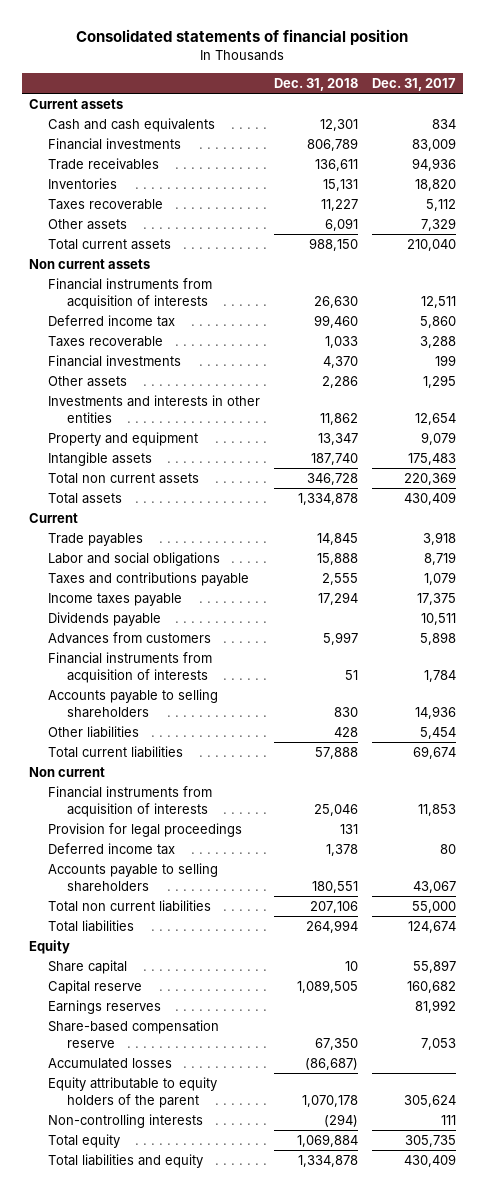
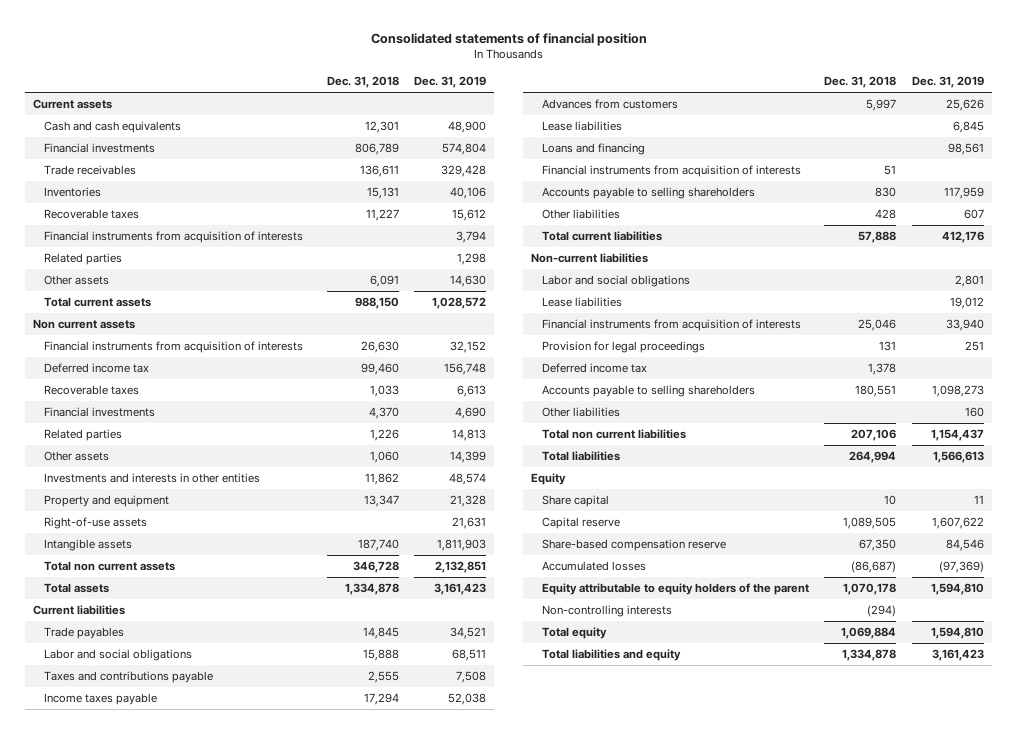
- | Dec. 31, 2018 | Dec. 31, 2017
+ | Dec. 31, 2018 | Dec. 31, 2019
- Taxes recoverable | 11,227 | 5,112
+ Recoverable taxes | 11,227 | 15,612
+ Financial instruments from acquisition of interests | | 3,794
+ Related parties | | 1,298
- Taxes recoverable | 1,033 | 3,288
+ Recoverable taxes | 1,033 | 6,613
- Other assets | 2,286 | 1,295
+ Related parties | 1,226 | 14,813
+ Other assets | 1,060 | 14,399
+ Right-of-use assets | | 21,631
- Current
+ Current liabilities
- Dividends payable | | 10,511
+ Lease liabilities | | 6,845
+ Loans and financing | | 98,561
- Non current
+ Non-current liabilities
+ Labor and social obligations | | 2,801
+ Lease liabilities | | 19,012
+ Other liabilities | | 160
- Earnings reserves | | 81,992

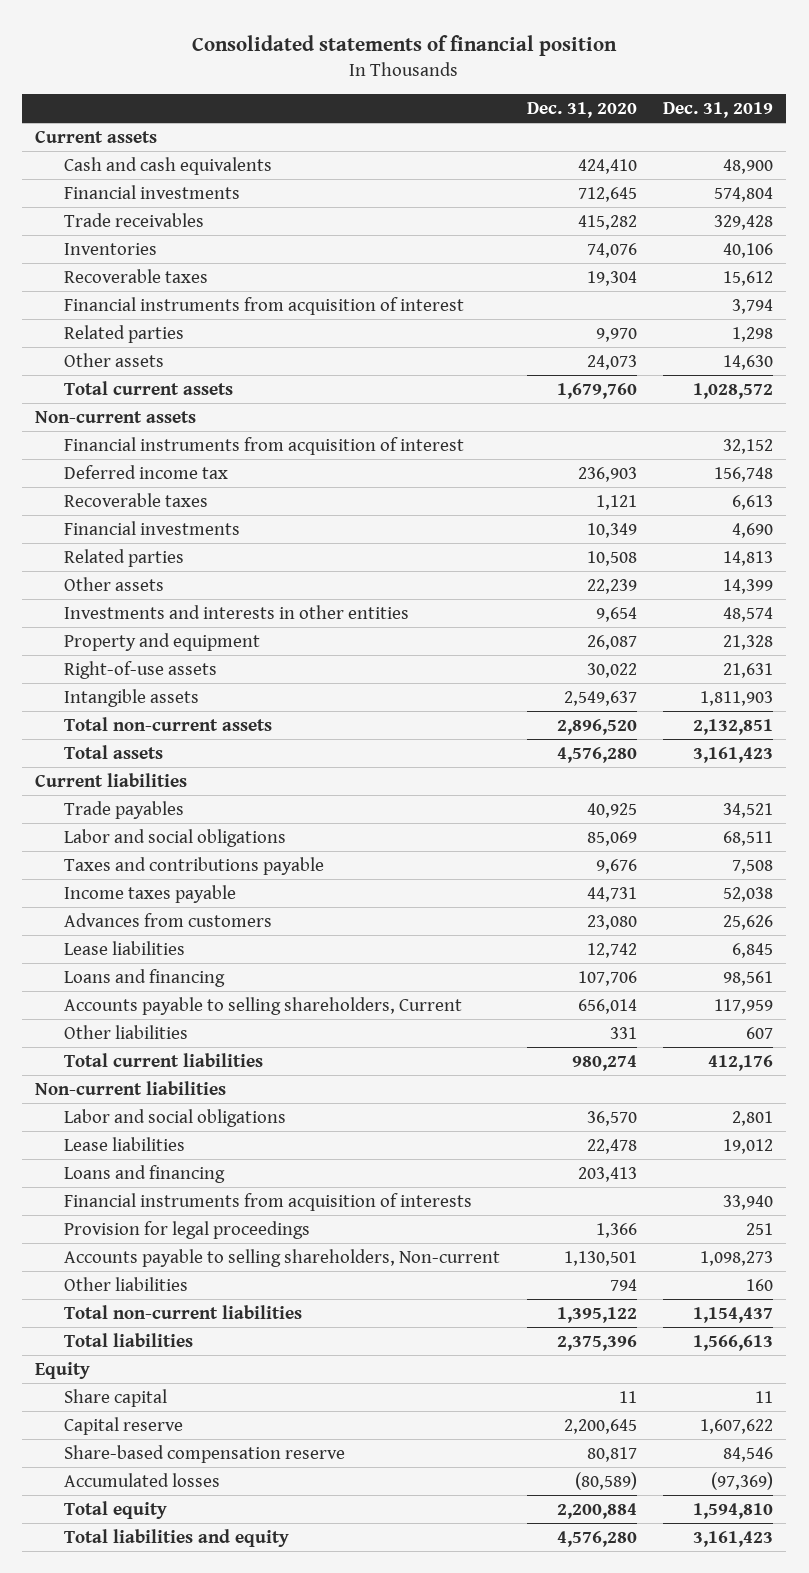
- | Dec. 31, 2018 | Dec. 31, 2019
+ | Dec. 31, 2020 | Dec. 31, 2019
- Financial instruments from acquisition of interests | | 3,794
+ Financial instruments from acquisition of interest | | 3,794
- Non current assets
- Financial instruments from acquisition of interests | 26,630 | 32,152
+ Non-current assets
+ Financial instruments from acquisition of interest | | 32,152
- Total non current assets | 346,728 | 2,132,851
+ Total non-current assets | 2,896,520 | 2,132,851
- Financial instruments from acquisition of interests | 51 |
- Accounts payable to selling shareholders | 830 | 117,959
+ Accounts payable to selling shareholders, Current | 656,014 | 117,959
+ Loans and financing | 203,413 |
- Deferred income tax | 1,378 |
- Accounts payable to selling shareholders | 180,551 | 1,098,273
+ Accounts payable to selling shareholders, Non-current | 1,130,501 | 1,098,273
- Total non current liabilities | 207,106 | 1,154,437
+ Total non-current liabilities | 1,395,122 | 1,154,437
- Equity attributable to equity holders of the parent | 1,070,178 | 1,594,810
- Non-controlling interests | (294) |

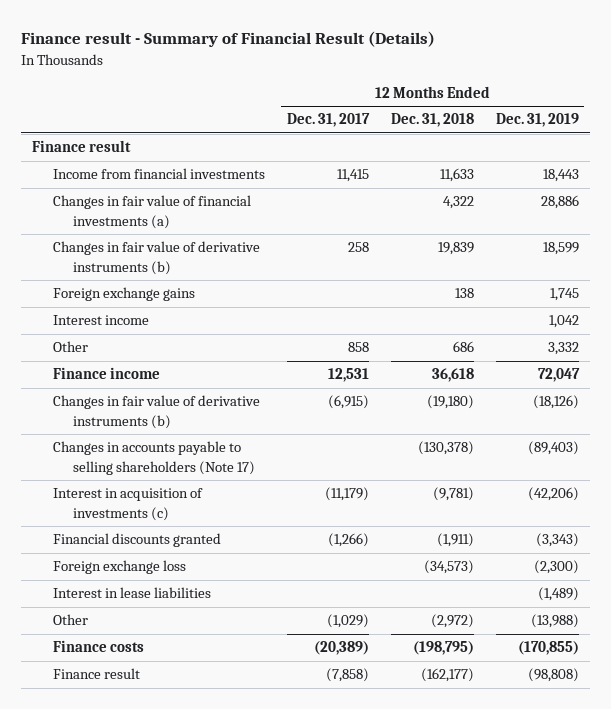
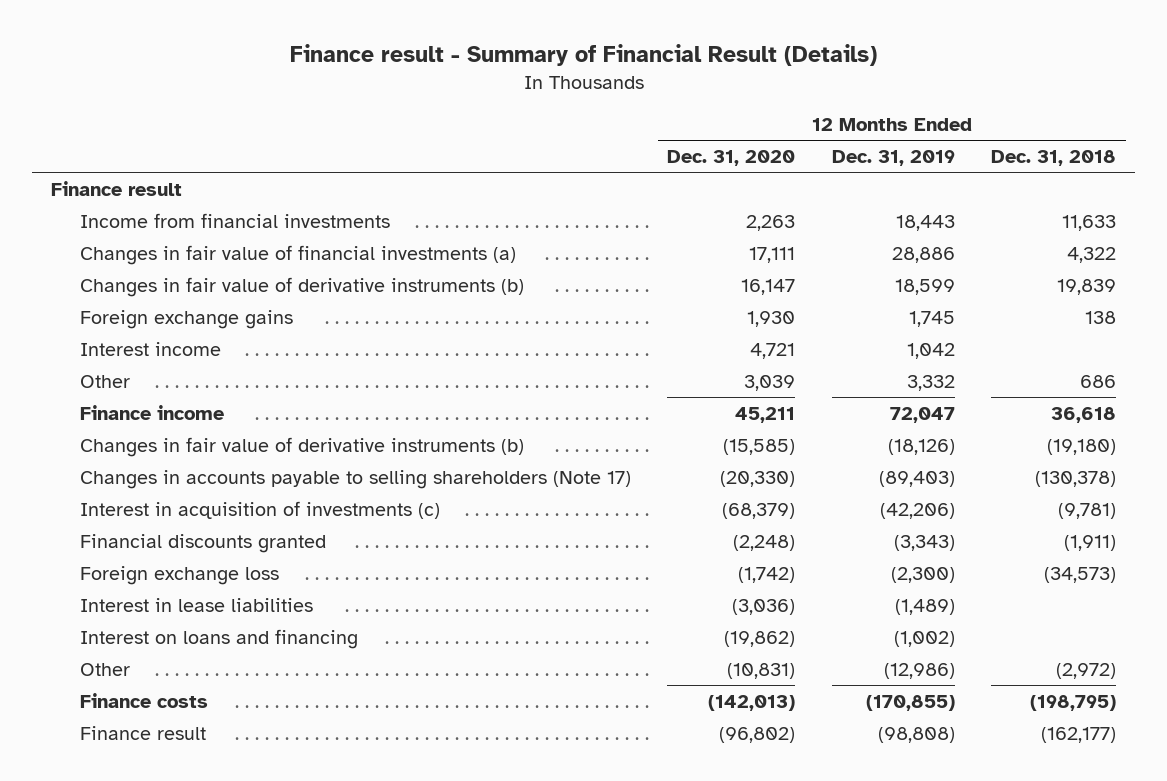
- | 12 Months Ended Dec. 31, 2017 | 12 Months Ended Dec. 31, 2018 | 12 Months Ended Dec. 31, 2019
+ | 12 Months Ended Dec. 31, 2020 | 12 Months Ended Dec. 31, 2019 | 12 Months Ended Dec. 31, 2018
- Other | (1,029) | (2,972) | (13,988)
+ Interest on loans and financing | (19,862) | (1,002) |
+ Other | (10,831) | (12,986) | (2,972)

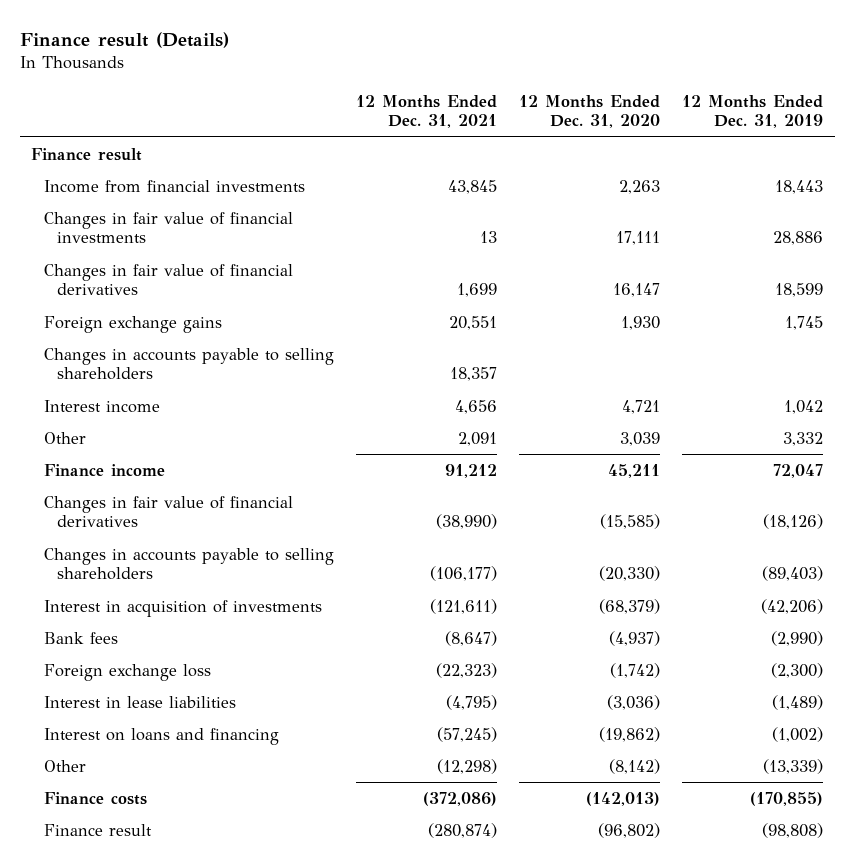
- Finance result - Summary of Financial Result (Details)
+ Finance result (Details)
- | 12 Months Ended Dec. 31, 2020 | 12 Months Ended Dec. 31, 2019 | 12 Months Ended Dec. 31, 2018
+ | 12 Months Ended Dec. 31, 2021 | 12 Months Ended Dec. 31, 2020 | 12 Months Ended Dec. 31, 2019
- Changes in fair value of financial investments (a) | 17,111 | 28,886 | 4,322
- Changes in fair value of derivative instruments (b) | 16,147 | 18,599 | 19,839
+ Changes in fair value of financial investments | 13 | 17,111 | 28,886
+ Changes in fair value of financial derivatives | 1,699 | 16,147 | 18,599
+ Changes in accounts payable to selling shareholders | 18,357 | |
- Changes in fair value of derivative instruments (b) | (15,585) | (18,126) | (19,180)
- Changes in accounts payable to selling shareholders (Note 17) | (20,330) | (89,403) | (130,378)
- Interest in acquisition of investments (c) | (68,379) | (42,206) | (9,781)
- Financial discounts granted | (2,248) | (3,343) | (1,911)
+ Changes in fair value of financial derivatives | (38,990) | (15,585) | (18,126)
+ Changes in accounts payable to selling shareholders | (106,177) | (20,330) | (89,403)
+ Interest in acquisition of investments | (121,611) | (68,379) | (42,206)
+ Bank fees | (8,647) | (4,937) | (2,990)
- Other | (10,831) | (12,986) | (2,972)
+ Other | (12,298) | (8,142) | (13,339)

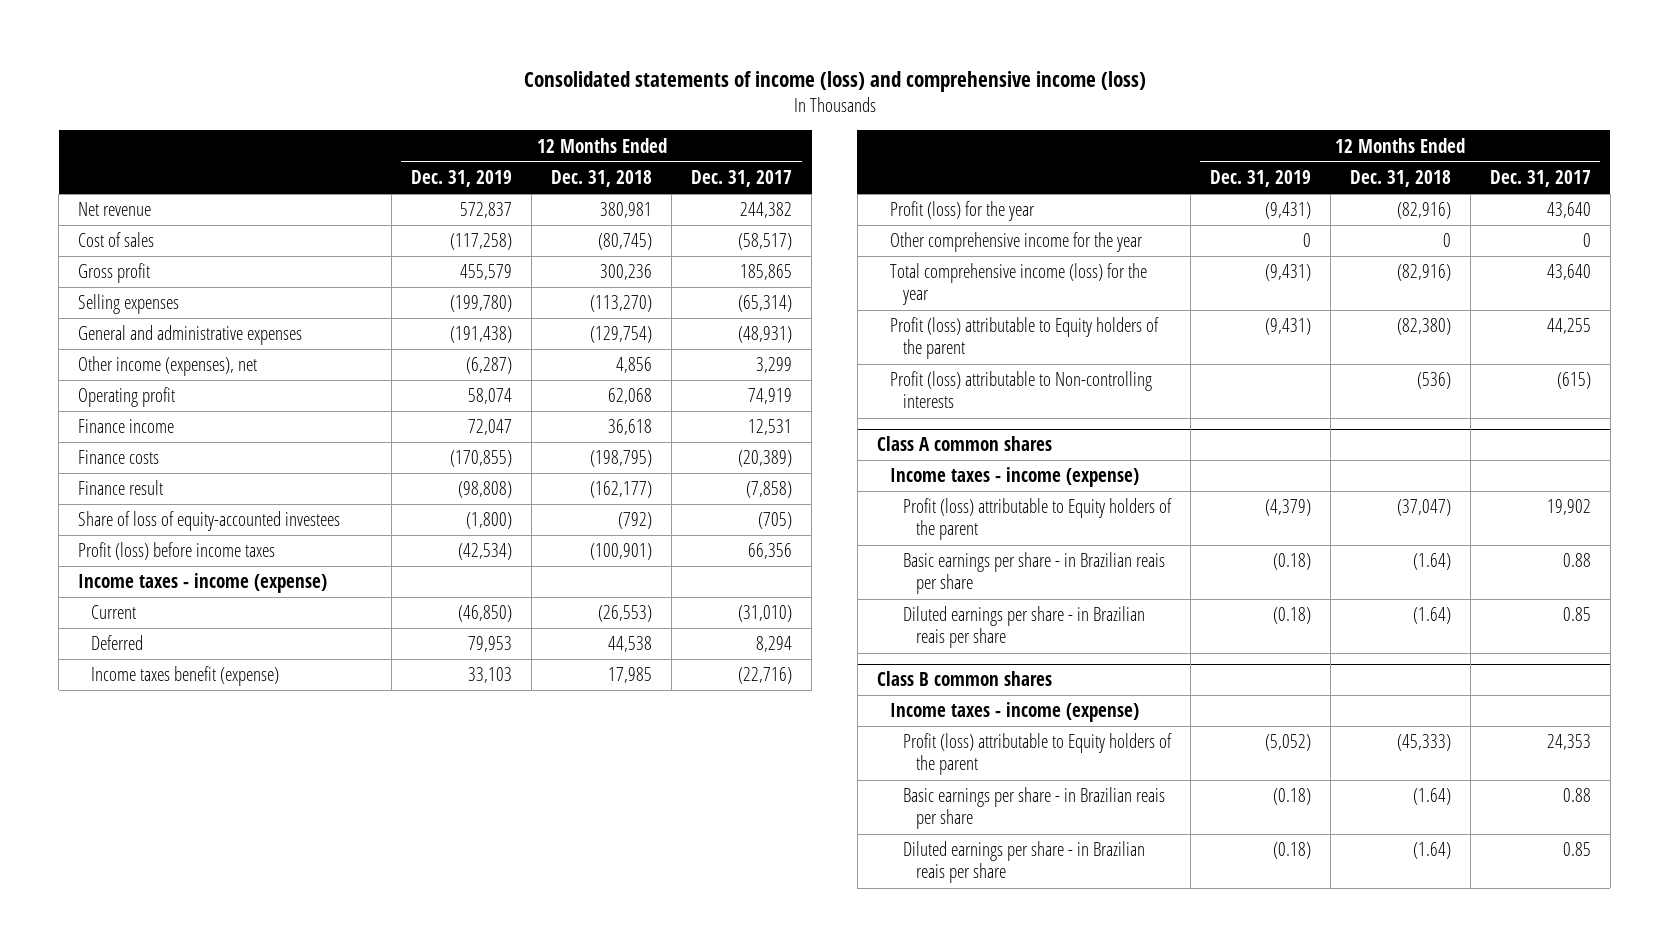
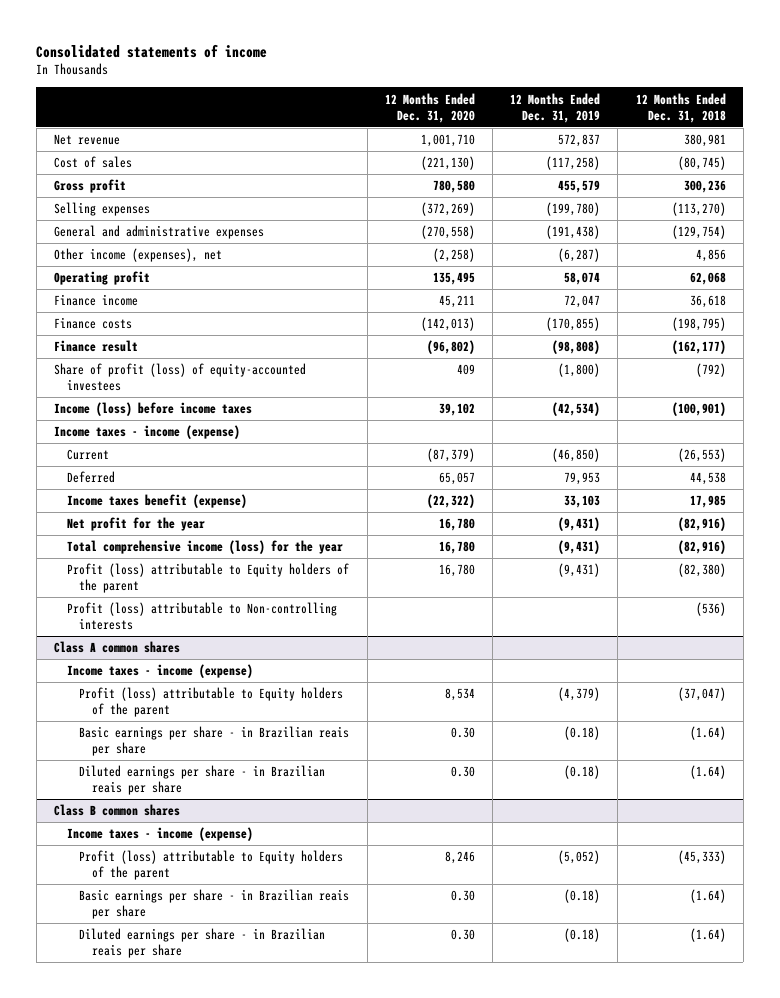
- Consolidated statements of income (loss) and comprehensive income (loss)
+ Consolidated statements of income
- | 12 Months Ended Dec. 31, 2019 | 12 Months Ended Dec. 31, 2018 | 12 Months Ended Dec. 31, 2017
+ | 12 Months Ended Dec. 31, 2020 | 12 Months Ended Dec. 31, 2019 | 12 Months Ended Dec. 31, 2018
- Share of loss of equity-accounted investees | (1,800) | (792) | (705)
- Profit (loss) before income taxes | (42,534) | (100,901) | 66,356
+ Share of profit (loss) of equity-accounted investees | 409 | (1,800) | (792)
+ Income (loss) before income taxes | 39,102 | (42,534) | (100,901)
- Profit (loss) for the year | (9,431) | (82,916) | 43,640
- Other comprehensive income for the year | 0 | 0 | 0
+ Net profit for the year | 16,780 | (9,431) | (82,916)

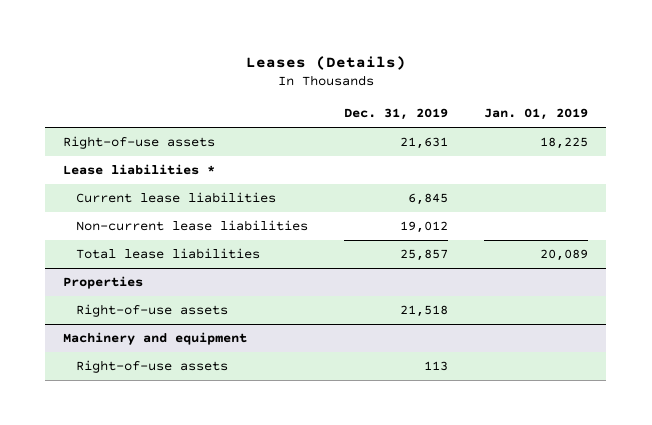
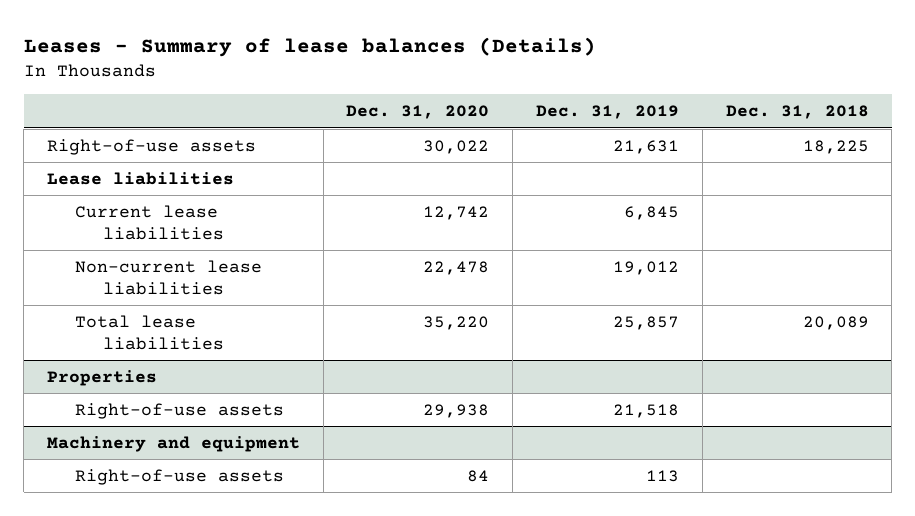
- Leases (Details)
+ Leases - Summary of lease balances (Details)
- | Dec. 31, 2019 | Jan. 01, 2019
+ | Dec. 31, 2020 | Dec. 31, 2019 | Dec. 31, 2018
- Lease liabilities *
+ Lease liabilities

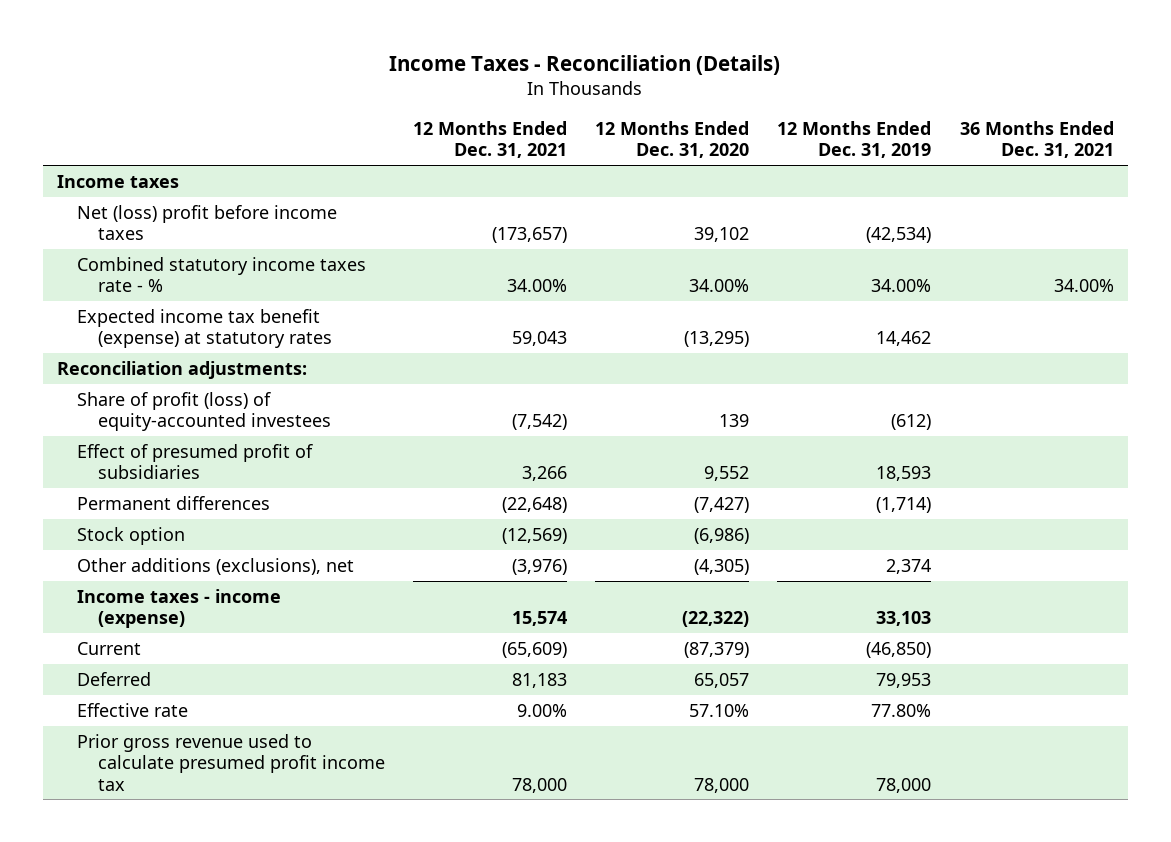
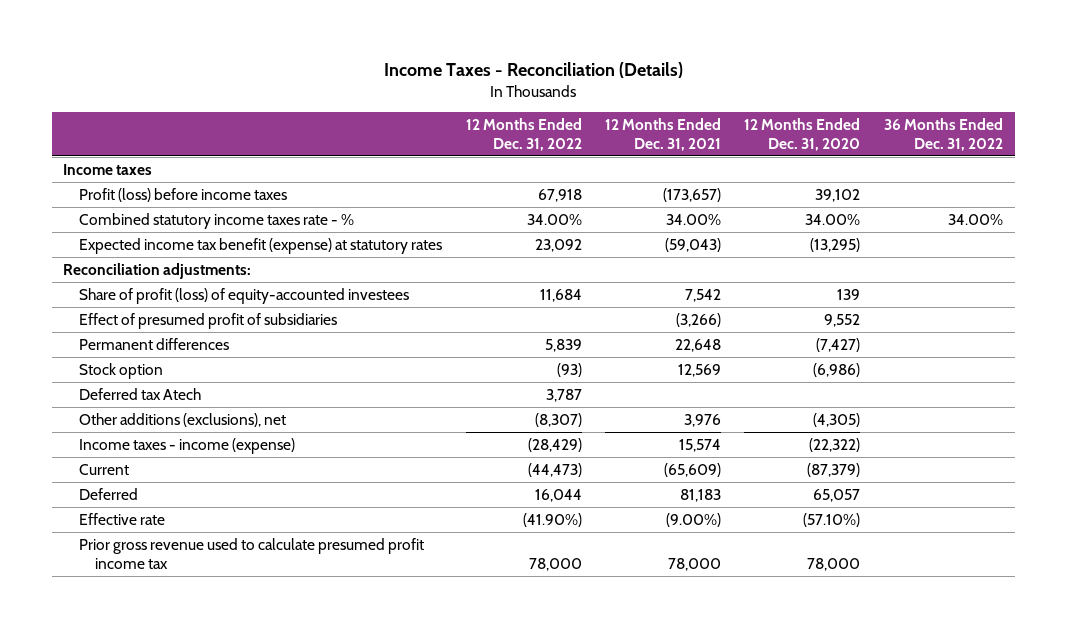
- | 12 Months Ended Dec. 31, 2021 | 12 Months Ended Dec. 31, 2020 | 12 Months Ended Dec. 31, 2019 | 36 Months Ended Dec. 31, 2021
+ | 12 Months Ended Dec. 31, 2022 | 12 Months Ended Dec. 31, 2021 | 12 Months Ended Dec. 31, 2020 | 36 Months Ended Dec. 31, 2022
- Net (loss) profit before income taxes | (173,657) | 39,102 | (42,534) |
+ Profit (loss) before income taxes | 67,918 | (173,657) | 39,102 |
- Expected income tax benefit (expense) at statutory rates | 59,043 | (13,295) | 14,462 |
+ Expected income tax benefit (expense) at statutory rates | 23,092 | (59,043) | (13,295) |
- Share of profit (loss) of equity-accounted investees | (7,542) | 139 | (612) |
- Effect of presumed profit of subsidiaries | 3,266 | 9,552 | 18,593 |
- Permanent differences | (22,648) | (7,427) | (1,714) |
- Stock option | (12,569) | (6,986) | |
- Other additions (exclusions), net | (3,976) | (4,305) | 2,374 |
+ Share of profit (loss) of equity-accounted investees | 11,684 | 7,542 | 139 |
+ Effect of presumed profit of subsidiaries | | (3,266) | 9,552 |
+ Permanent differences | 5,839 | 22,648 | (7,427) |
+ Stock option | (93) | 12,569 | (6,986) |
+ Deferred tax Atech | 3,787 | | |
+ Other additions (exclusions), net | (8,307) | 3,976 | (4,305) |
- Effective rate | 9.00% | 57.10% | 77.80% |
+ Effective rate | (41.90%) | (9.00%) | (57.10%) |

